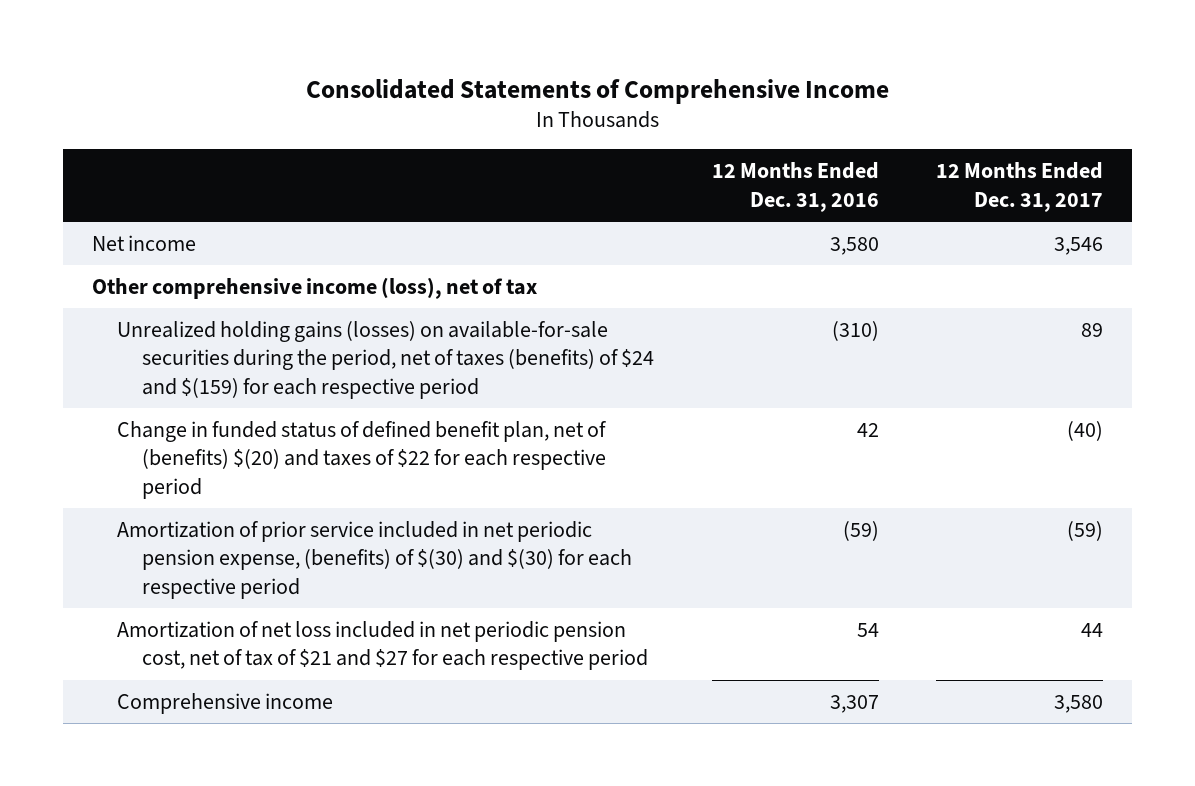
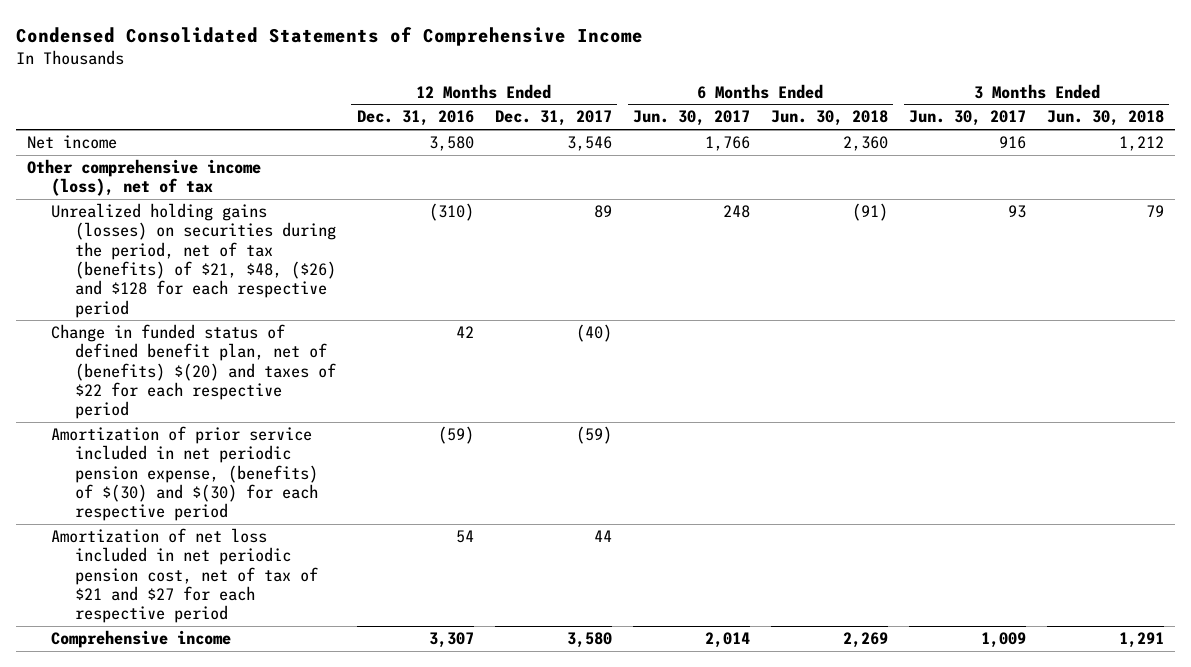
- Consolidated Statements of Comprehensive Income
+ Condensed Consolidated Statements of Comprehensive Income
- | 12 Months Ended Dec. 31, 2016 | 12 Months Ended Dec. 31, 2017
+ | 12 Months Ended Dec. 31, 2016 | 12 Months Ended Dec. 31, 2017 | 6 Months Ended Jun. 30, 2017 | 6 Months Ended Jun. 30, 2018 | 3 Months Ended Jun. 30, 2017 | 3 Months Ended Jun. 30, 2018
- Unrealized holding gains (losses) on available-for-sale securities during the period, net of taxes (benefits) of $24 and $(159) for each respective period | (310) | 89
+ Unrealized holding gains (losses) on securities during the period, net of tax (benefits) of $21, $48, ($26) and $128 for each respective period | (310) | 89 | 248 | (91) | 93 | 79

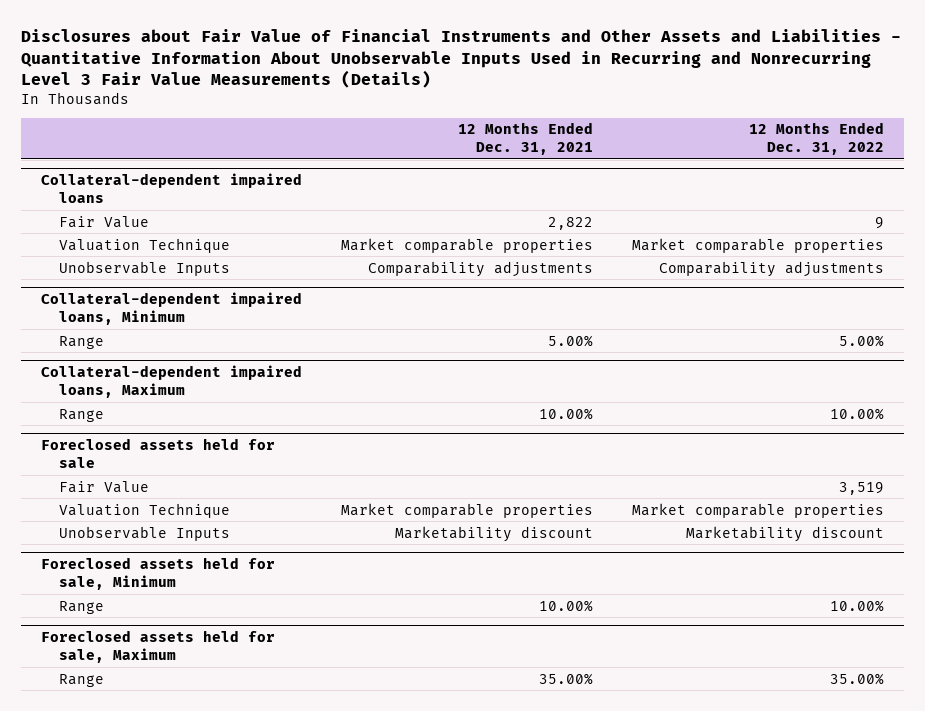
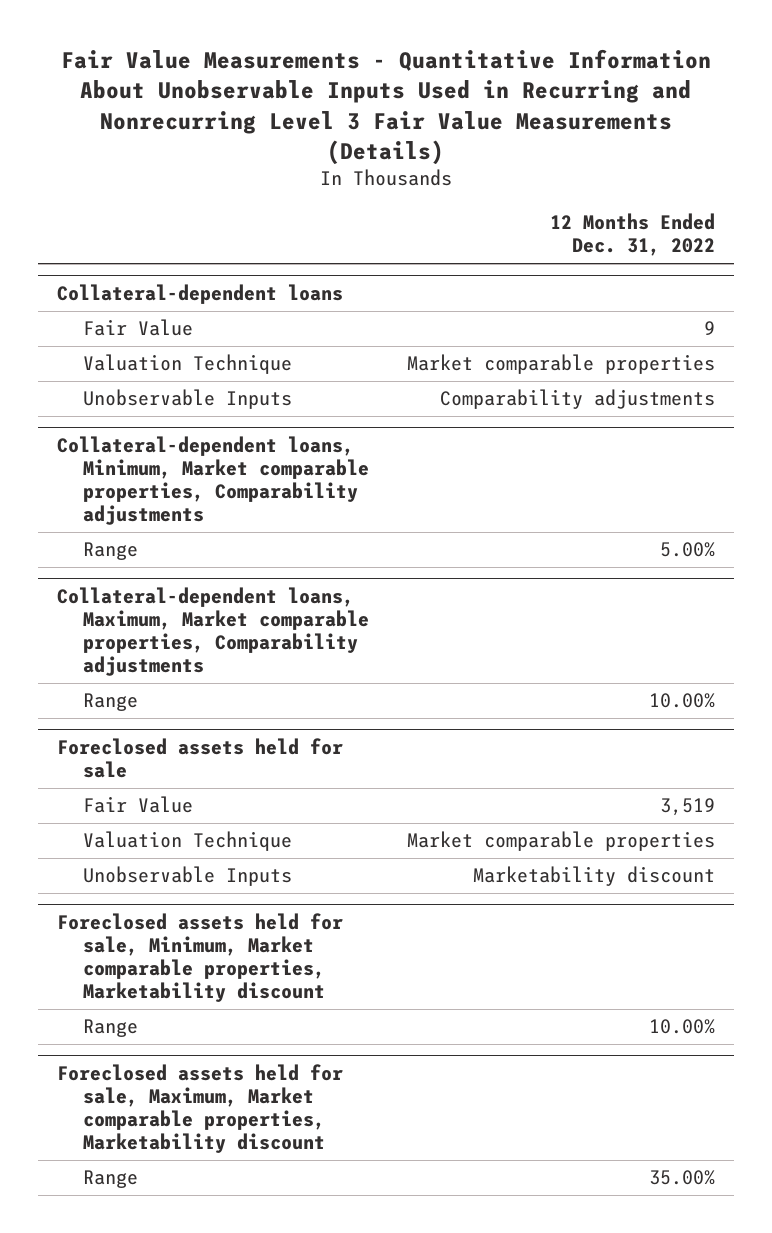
- Disclosures about Fair Value of Financial Instruments and Other Assets and Liabilities - Quantitative Information About Unobservable Inputs Used in Recurring and Nonrecurring Level 3 Fair Value Measurements (Details)
+ Fair Value Measurements - Quantitative Information About Unobservable Inputs Used in Recurring and Nonrecurring Level 3 Fair Value Measurements (Details)
- | 12 Months Ended Dec. 31, 2021 | 12 Months Ended Dec. 31, 2022
+ | 12 Months Ended Dec. 31, 2022
- Collateral-dependent impaired loans
+ Collateral-dependent loans
- Collateral-dependent impaired loans, Minimum
+ Collateral-dependent loans, Minimum, Market comparable properties, Comparability adjustments
- Collateral-dependent impaired loans, Maximum
+ Collateral-dependent loans, Maximum, Market comparable properties, Comparability adjustments
- Foreclosed assets held for sale, Minimum
+ Foreclosed assets held for sale, Minimum, Market comparable properties, Marketability discount
- Foreclosed assets held for sale, Maximum
+ Foreclosed assets held for sale, Maximum, Market comparable properties, Marketability discount

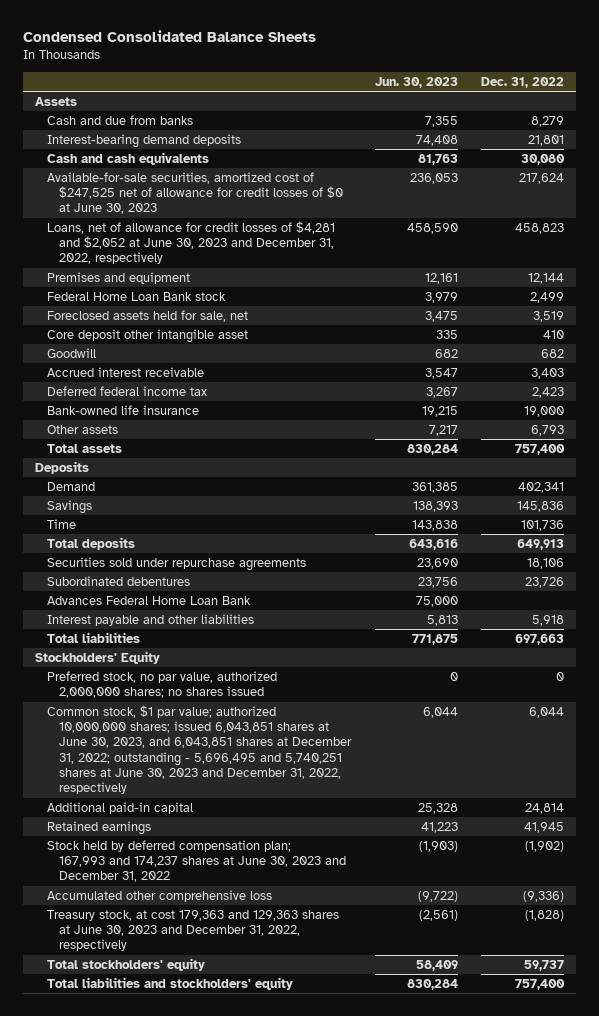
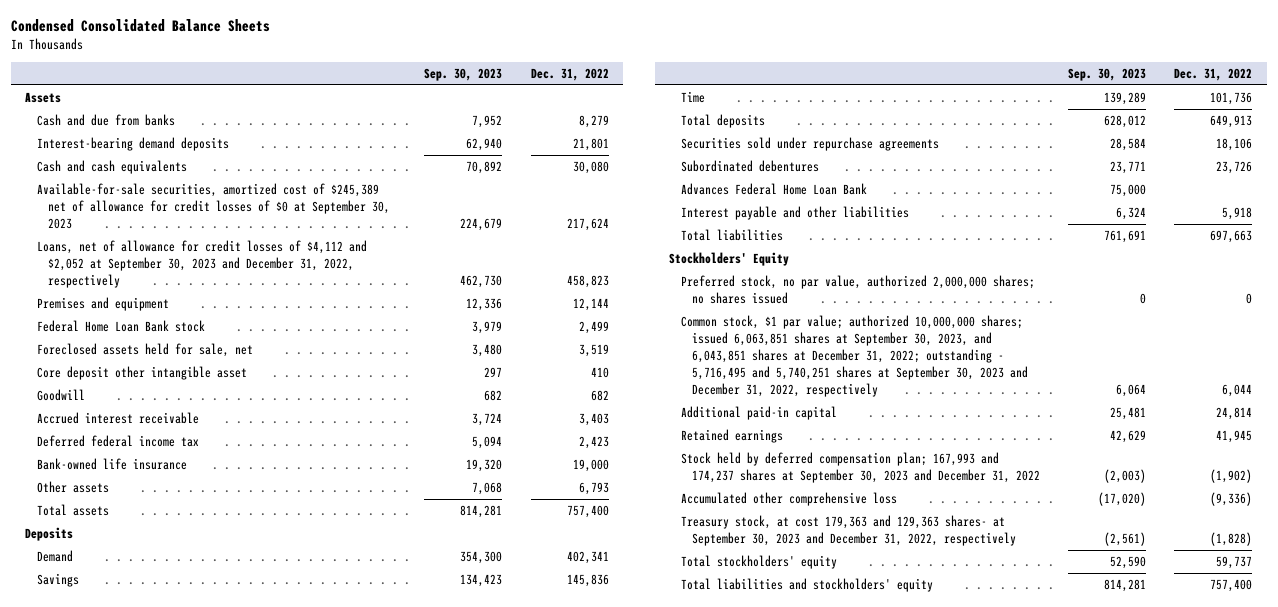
- | Jun. 30, 2023 | Dec. 31, 2022
+ | Sep. 30, 2023 | Dec. 31, 2022
- Available-for-sale securities, amortized cost of $247,525 net of allowance for credit losses of $0 at June 30, 2023 | 236,053 | 217,624
- Loans, net of allowance for credit losses of $4,281 and $2,052 at June 30, 2023 and December 31, 2022, respectively | 458,590 | 458,823
+ Available-for-sale securities, amortized cost of $245,389 net of allowance for credit losses of $0 at September 30, 2023 | 224,679 | 217,624
+ Loans, net of allowance for credit losses of $4,112 and $2,052 at September 30, 2023 and December 31, 2022, respectively | 462,730 | 458,823
- Common stock, $1 par value; authorized 10,000,000 shares; issued 6,043,851 shares at June 30, 2023, and 6,043,851 shares at December 31, 2022; outstanding - 5,696,495 and 5,740,251 shares at June 30, 2023 and December 31, 2022, respectively | 6,044 | 6,044
+ Common stock, $1 par value; authorized 10,000,000 shares; issued 6,063,851 shares at September 30, 2023, and 6,043,851 shares at December 31, 2022; outstanding - 5,716,495 and 5,740,251 shares at September 30, 2023 and December 31, 2022, respectively | 6,064 | 6,044
- Stock held by deferred compensation plan; 167,993 and 174,237 shares at June 30, 2023 and December 31, 2022 | (1,903) | (1,902)
+ Stock held by deferred compensation plan; 167,993 and 174,237 shares at September 30, 2023 and December 31, 2022 | (2,003) | (1,902)
- Treasury stock, at cost 179,363 and 129,363 shares at June 30, 2023 and December 31, 2022, respectively | (2,561) | (1,828)
+ Treasury stock, at cost 179,363 and 129,363 shares- at September 30, 2023 and December 31, 2022, respectively | (2,561) | (1,828)

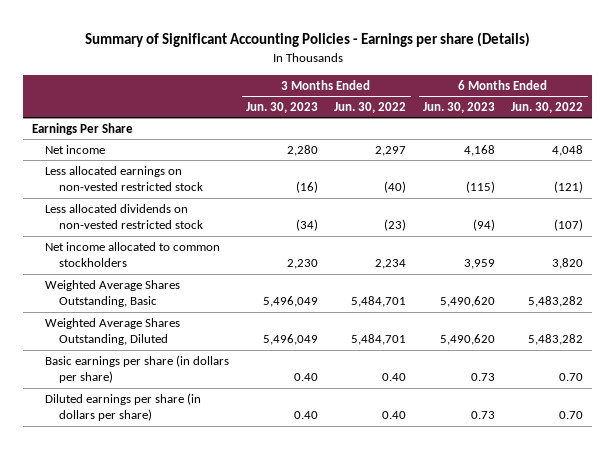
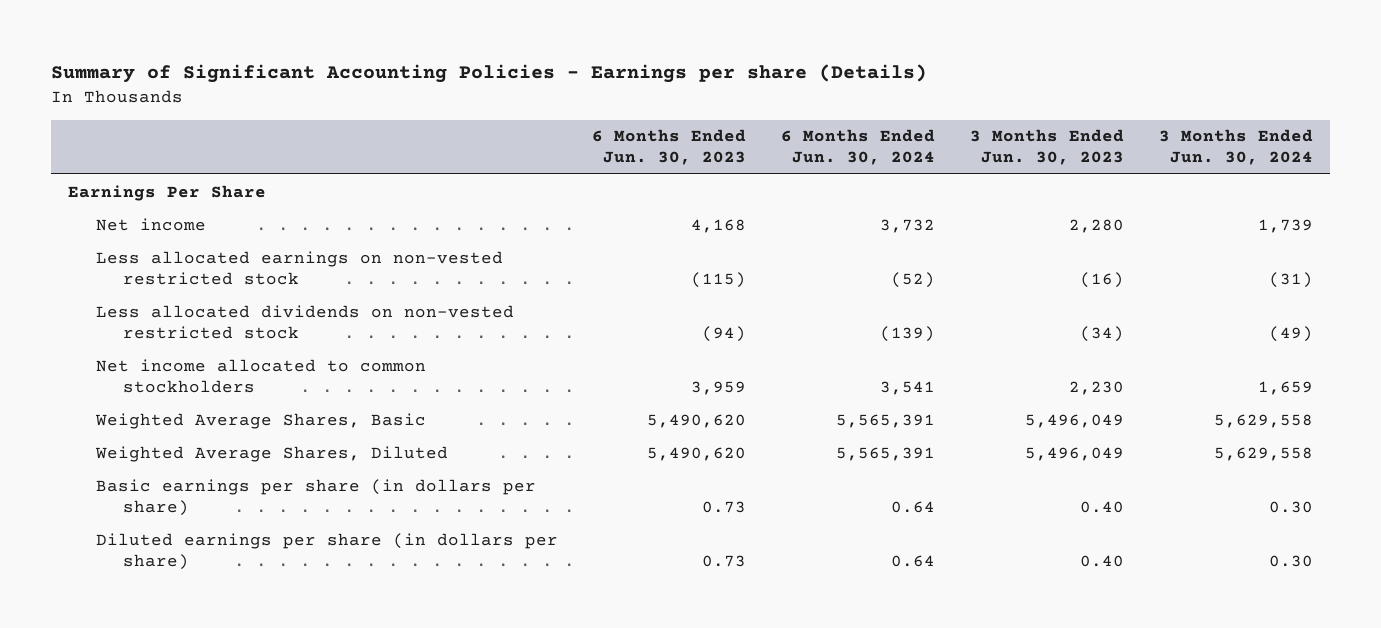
- | 3 Months Ended Jun. 30, 2023 | 3 Months Ended Jun. 30, 2022 | 6 Months Ended Jun. 30, 2023 | 6 Months Ended Jun. 30, 2022
+ | 6 Months Ended Jun. 30, 2023 | 6 Months Ended Jun. 30, 2024 | 3 Months Ended Jun. 30, 2023 | 3 Months Ended Jun. 30, 2024
- Weighted Average Shares Outstanding, Basic | 5,496,049 | 5,484,701 | 5,490,620 | 5,483,282
- Weighted Average Shares Outstanding, Diluted | 5,496,049 | 5,484,701 | 5,490,620 | 5,483,282
+ Weighted Average Shares, Basic | 5,490,620 | 5,565,391 | 5,496,049 | 5,629,558
+ Weighted Average Shares, Diluted | 5,490,620 | 5,565,391 | 5,496,049 | 5,629,558

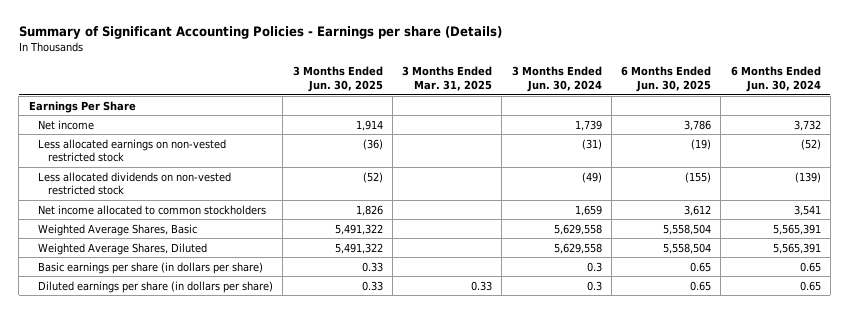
- | 6 Months Ended Jun. 30, 2023 | 6 Months Ended Jun. 30, 2024 | 3 Months Ended Jun. 30, 2023 | 3 Months Ended Jun. 30, 2024
+ | 3 Months Ended Jun. 30, 2025 | 3 Months Ended Mar. 31, 2025 | 3 Months Ended Jun. 30, 2024 | 6 Months Ended Jun. 30, 2025 | 6 Months Ended Jun. 30, 2024
- Basic earnings per share (in dollars per share) | 0.73 | 0.64 | 0.40 | 0.30
- Diluted earnings per share (in dollars per share) | 0.73 | 0.64 | 0.40 | 0.30
+ Basic earnings per share (in dollars per share) | 0.33 | | 0.3 | 0.65 | 0.65
+ Diluted earnings per share (in dollars per share) | 0.33 | 0.33 | 0.3 | 0.65 | 0.65

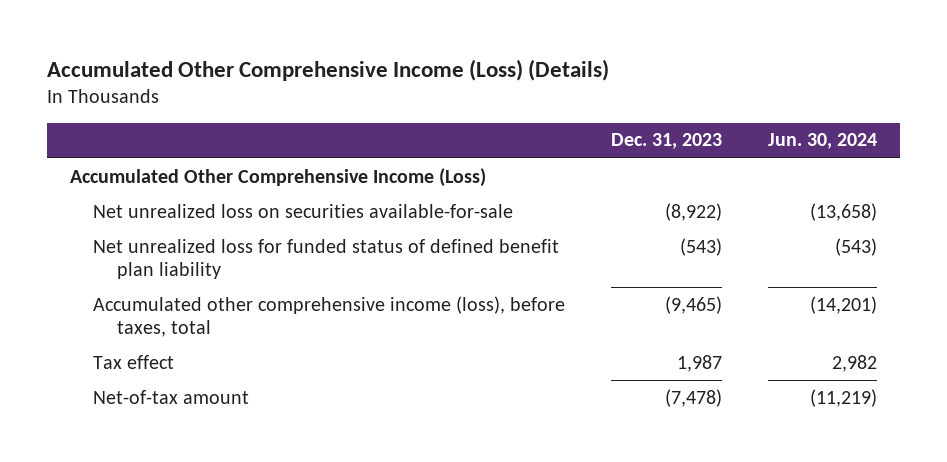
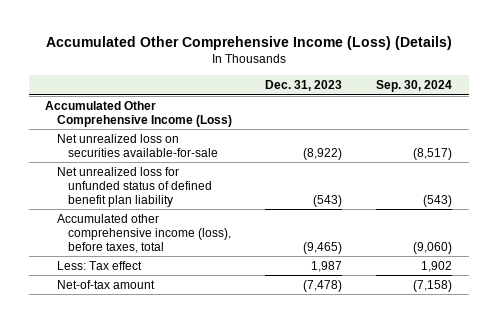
- | Dec. 31, 2023 | Jun. 30, 2024
+ | Dec. 31, 2023 | Sep. 30, 2024
- Net unrealized loss for funded status of defined benefit plan liability | (543) | (543)
+ Net unrealized loss for unfunded status of defined benefit plan liability | (543) | (543)
- Tax effect | 1,987 | 2,982
+ Less: Tax effect | 1,987 | 1,902

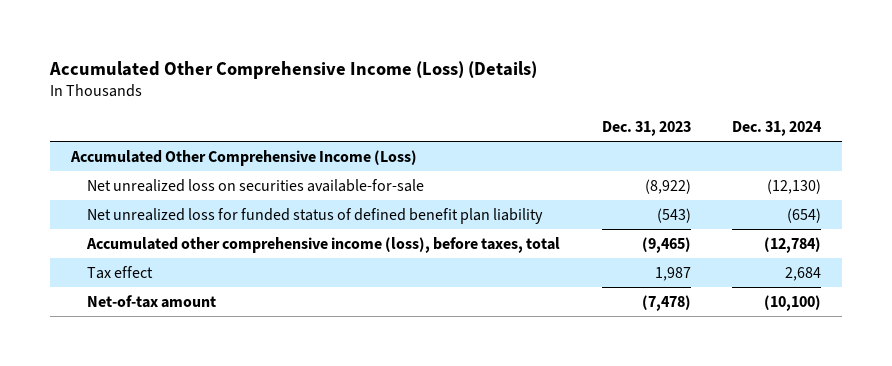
- | Dec. 31, 2023 | Sep. 30, 2024
+ | Dec. 31, 2023 | Dec. 31, 2024
- Net unrealized loss for unfunded status of defined benefit plan liability | (543) | (543)
+ Net unrealized loss for funded status of defined benefit plan liability | (543) | (654)
- Less: Tax effect | 1,987 | 1,902
+ Tax effect | 1,987 | 2,684

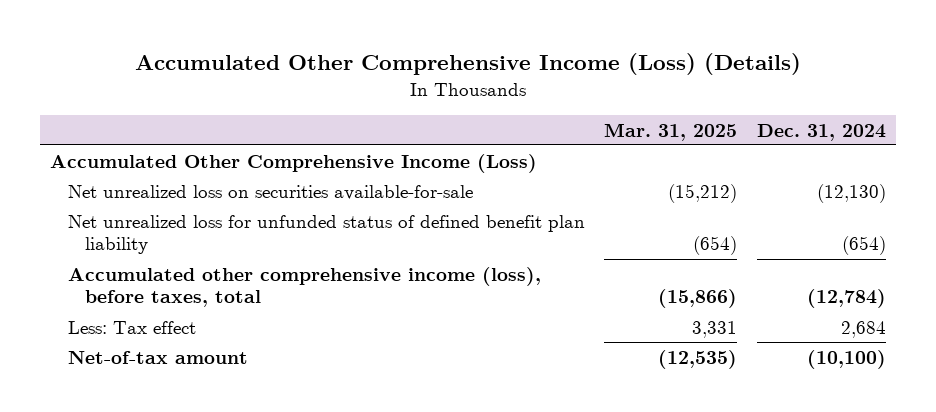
- | Dec. 31, 2023 | Dec. 31, 2024
+ | Mar. 31, 2025 | Dec. 31, 2024
- Net unrealized loss for funded status of defined benefit plan liability | (543) | (654)
+ Net unrealized loss for unfunded status of defined benefit plan liability | (654) | (654)
- Tax effect | 1,987 | 2,684
+ Less: Tax effect | 3,331 | 2,684

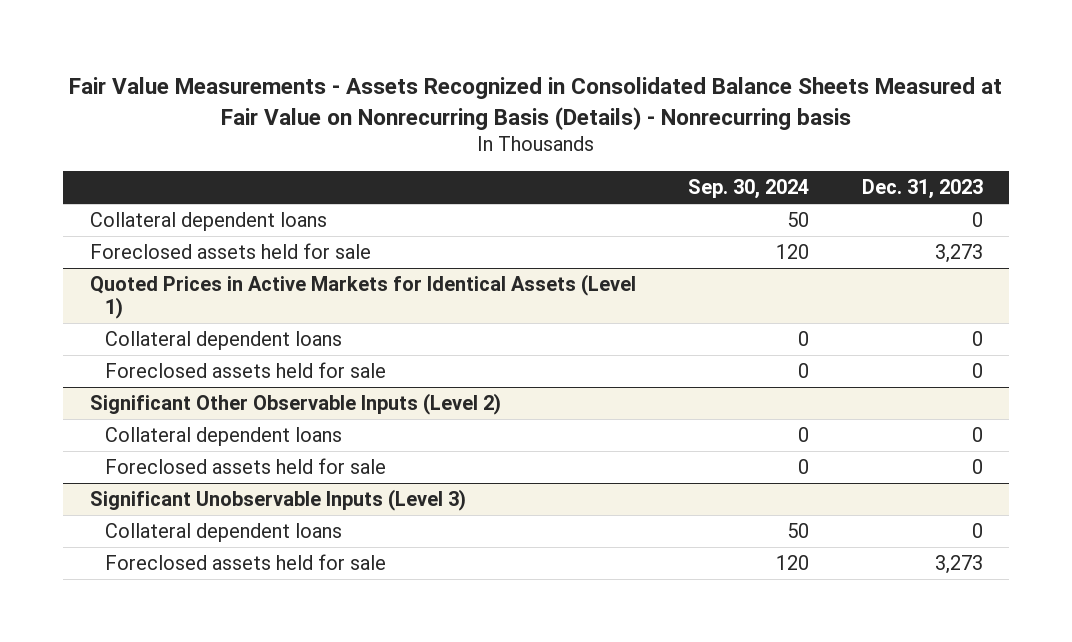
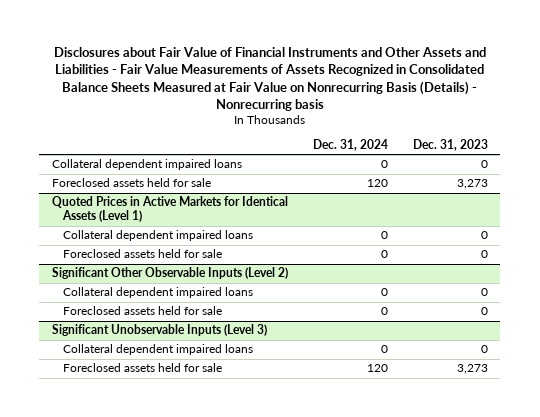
- Fair Value Measurements - Assets Recognized in Consolidated Balance Sheets Measured at Fair Value on Nonrecurring Basis (Details) - Nonrecurring basis
+ Disclosures about Fair Value of Financial Instruments and Other Assets and Liabilities - Fair Value Measurements of Assets Recognized in Consolidated Balance Sheets Measured at Fair Value on Nonrecurring Basis (Details) - Nonrecurring basis
- | Sep. 30, 2024 | Dec. 31, 2023
+ | Dec. 31, 2024 | Dec. 31, 2023
- Collateral dependent loans | 50 | 0
+ Collateral dependent impaired loans | 0 | 0
@ Quoted Prices in Active Markets for Identical Assets (Level 1)
- Collateral dependent loans | 0 | 0
+ Collateral dependent impaired loans | 0 | 0
@ Significant Other Observable Inputs (Level 2)
- Collateral dependent loans | 0 | 0
+ Collateral dependent impaired loans | 0 | 0
@ Significant Unobservable Inputs (Level 3)
- Collateral dependent loans | 50 | 0
+ Collateral dependent impaired loans | 0 | 0

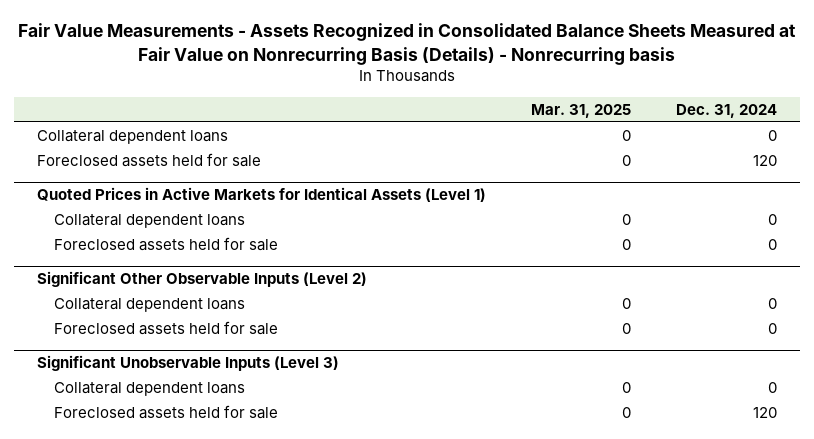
- Disclosures about Fair Value of Financial Instruments and Other Assets and Liabilities - Fair Value Measurements of Assets Recognized in Consolidated Balance Sheets Measured at Fair Value on Nonrecurring Basis (Details) - Nonrecurring basis
+ Fair Value Measurements - Assets Recognized in Consolidated Balance Sheets Measured at Fair Value on Nonrecurring Basis (Details) - Nonrecurring basis
- | Dec. 31, 2024 | Dec. 31, 2023
+ | Mar. 31, 2025 | Dec. 31, 2024
- Collateral dependent impaired loans | 0 | 0
+ Collateral dependent loans | 0 | 0
@ Quoted Prices in Active Markets for Identical Assets (Level 1)
- Collateral dependent impaired loans | 0 | 0
+ Collateral dependent loans | 0 | 0
@ Significant Other Observable Inputs (Level 2)
- Collateral dependent impaired loans | 0 | 0
+ Collateral dependent loans | 0 | 0
@ Significant Unobservable Inputs (Level 3)
- Collateral dependent impaired loans | 0 | 0
+ Collateral dependent loans | 0 | 0

